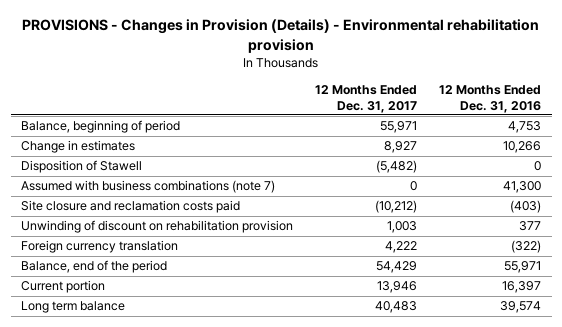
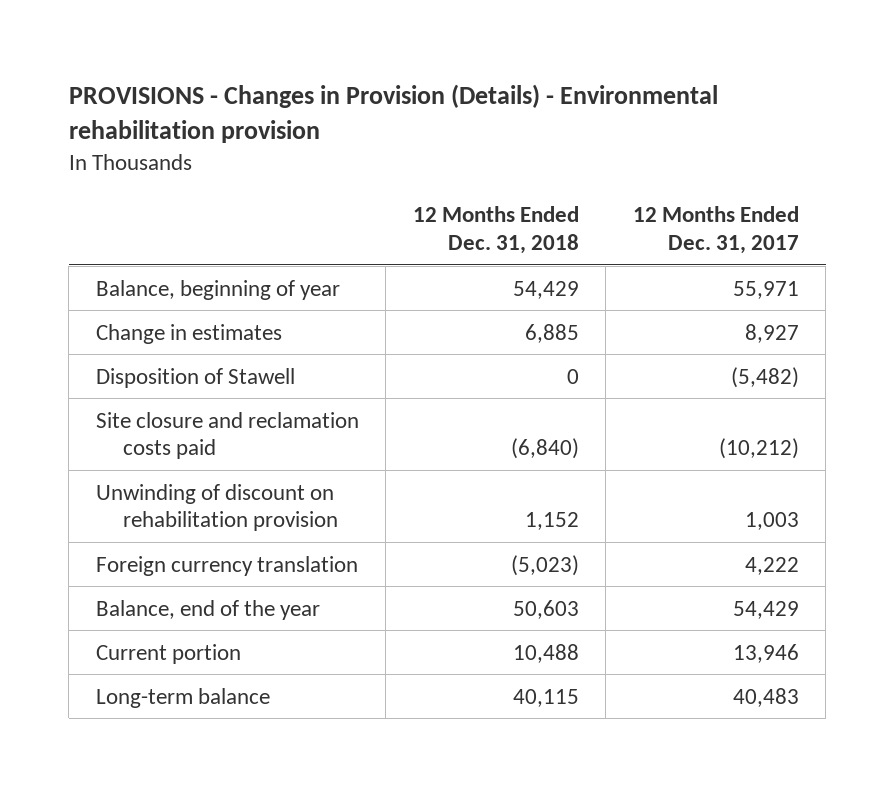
- | 12 Months Ended Dec. 31, 2017 | 12 Months Ended Dec. 31, 2016
+ | 12 Months Ended Dec. 31, 2018 | 12 Months Ended Dec. 31, 2017
- Balance, beginning of period | 55,971 | 4,753
+ Balance, beginning of year | 54,429 | 55,971
- Assumed with business combinations (note 7) | 0 | 41,300
- Balance, end of the period | 54,429 | 55,971
+ Balance, end of the year | 50,603 | 54,429
- Long term balance | 40,483 | 39,574
+ Long-term balance | 40,115 | 40,483

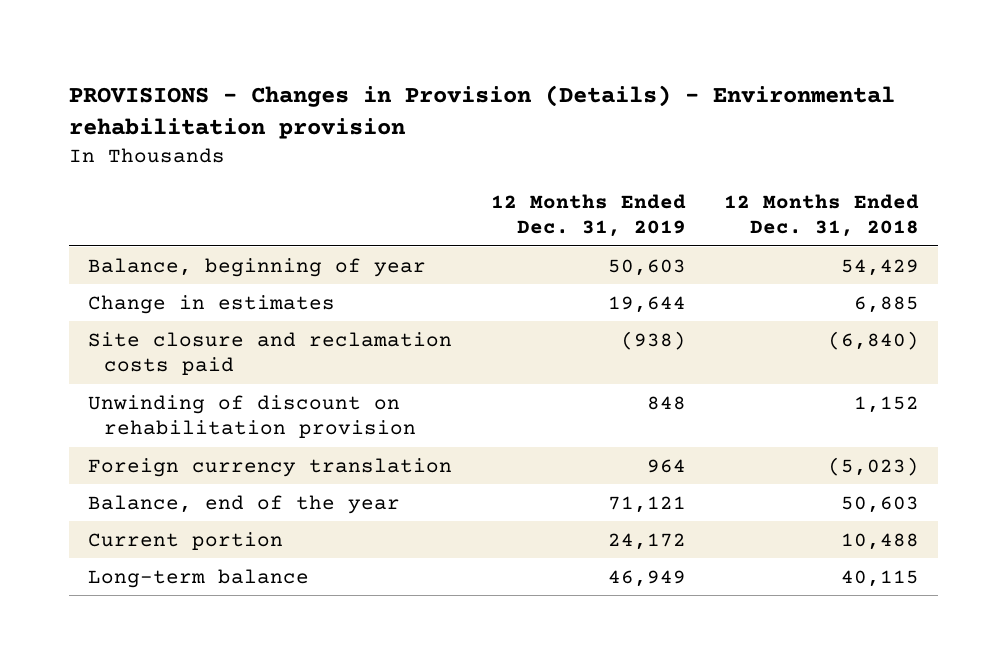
- | 12 Months Ended Dec. 31, 2018 | 12 Months Ended Dec. 31, 2017
+ | 12 Months Ended Dec. 31, 2019 | 12 Months Ended Dec. 31, 2018
- Disposition of Stawell | 0 | (5,482)

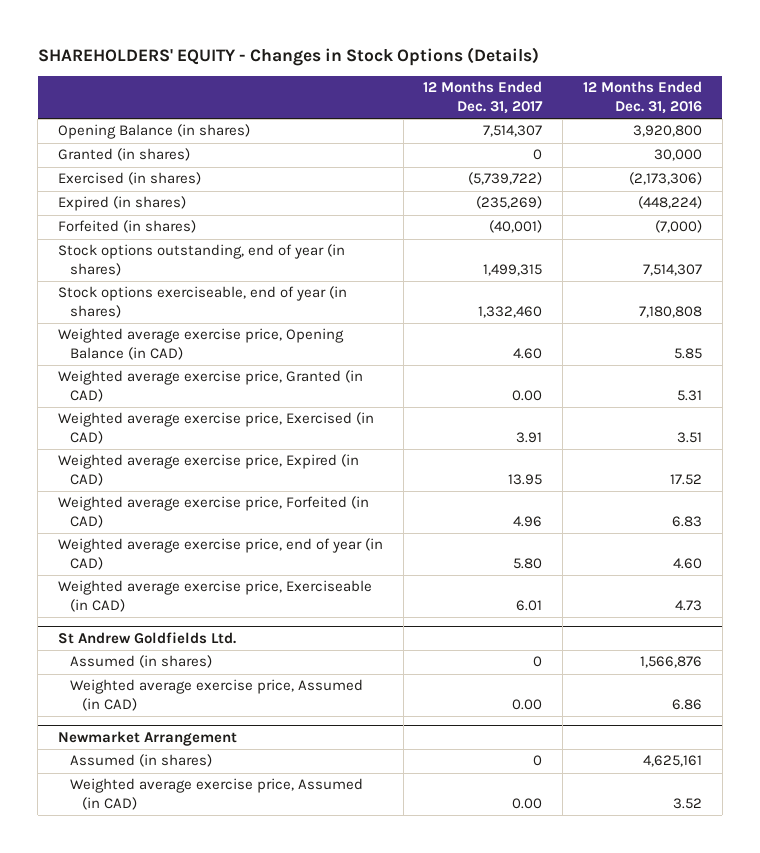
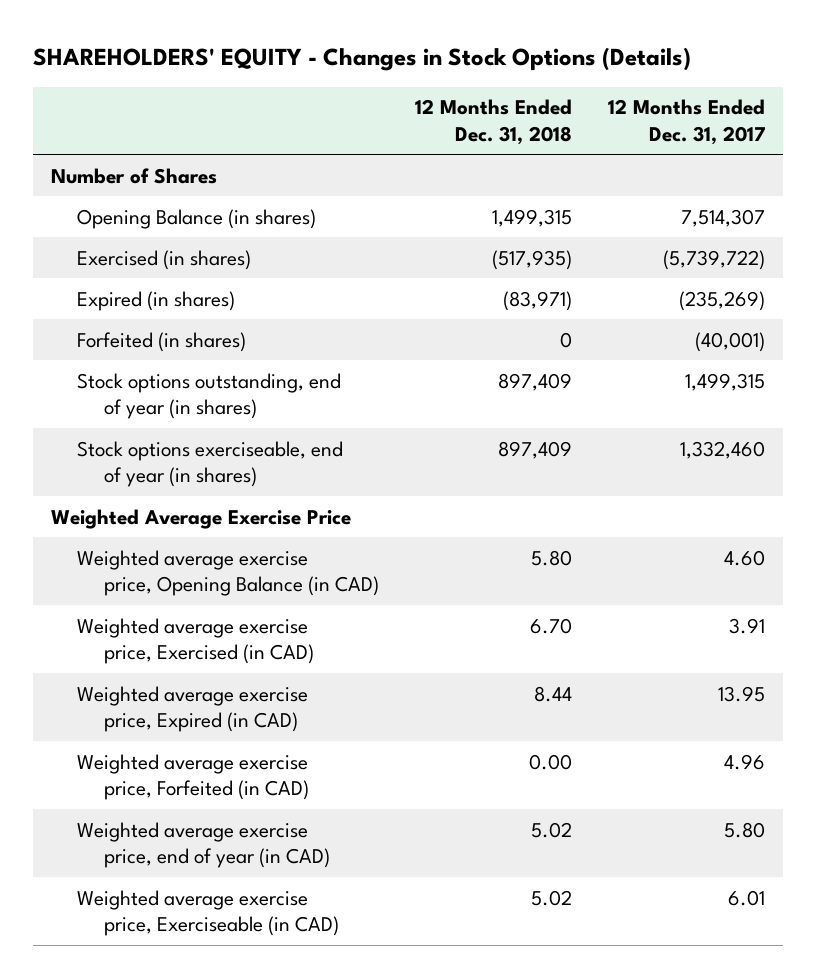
- | 12 Months Ended Dec. 31, 2017 | 12 Months Ended Dec. 31, 2016
+ | 12 Months Ended Dec. 31, 2018 | 12 Months Ended Dec. 31, 2017
+ Number of Shares
- Granted (in shares) | 0 | 30,000
+ Weighted Average Exercise Price
- Weighted average exercise price, Granted (in CAD) | 0.00 | 5.31
- St Andrew Goldfields Ltd.
- Assumed (in shares) | 0 | 1,566,876
- Weighted average exercise price, Assumed (in CAD) | 0.00 | 6.86
- Newmarket Arrangement
- Assumed (in shares) | 0 | 4,625,161
- Weighted average exercise price, Assumed (in CAD) | 0.00 | 3.52

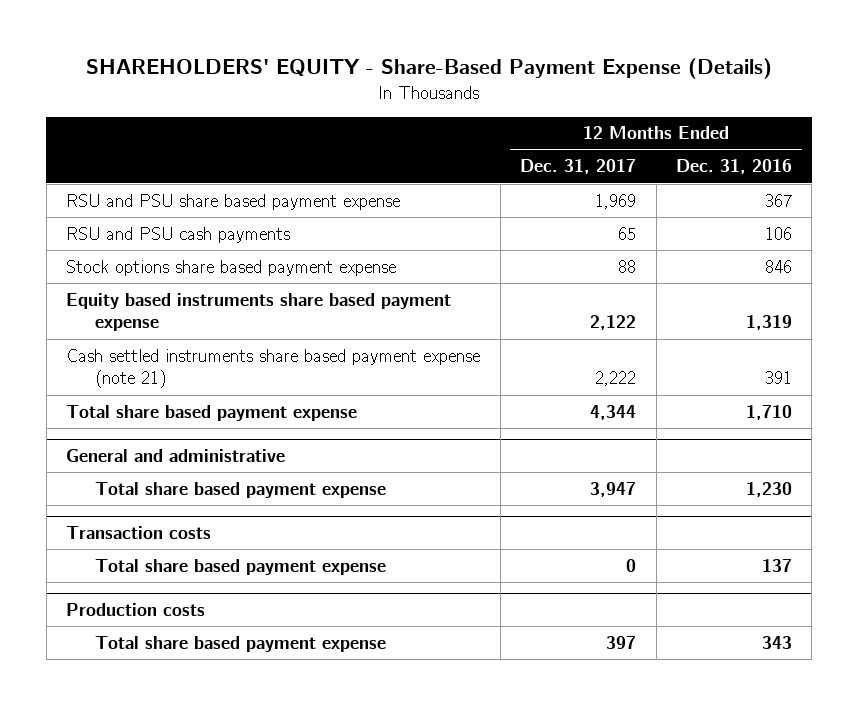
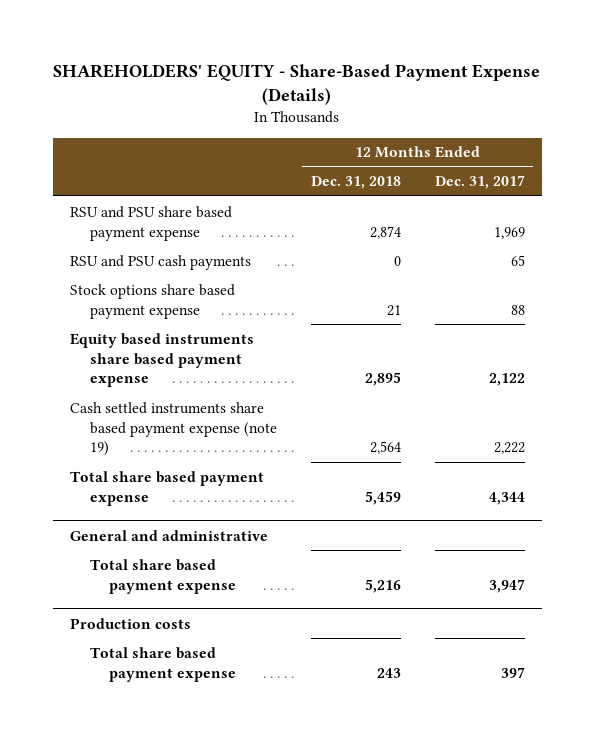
- | 12 Months Ended Dec. 31, 2017 | 12 Months Ended Dec. 31, 2016
+ | 12 Months Ended Dec. 31, 2018 | 12 Months Ended Dec. 31, 2017
- Cash settled instruments share based payment expense (note 21) | 2,222 | 391
+ Cash settled instruments share based payment expense (note 19) | 2,564 | 2,222
- Transaction costs
- Total share based payment expense | 0 | 137

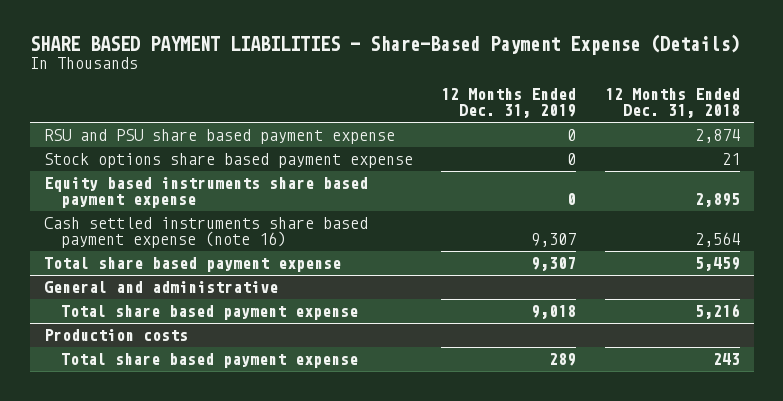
- SHAREHOLDERS' EQUITY - Share-Based Payment Expense (Details)
+ SHARE BASED PAYMENT LIABILITIES - Share-Based Payment Expense (Details)
- | 12 Months Ended Dec. 31, 2018 | 12 Months Ended Dec. 31, 2017
+ | 12 Months Ended Dec. 31, 2019 | 12 Months Ended Dec. 31, 2018
- RSU and PSU cash payments | 0 | 65
- Cash settled instruments share based payment expense (note 19) | 2,564 | 2,222
+ Cash settled instruments share based payment expense (note 16) | 9,307 | 2,564

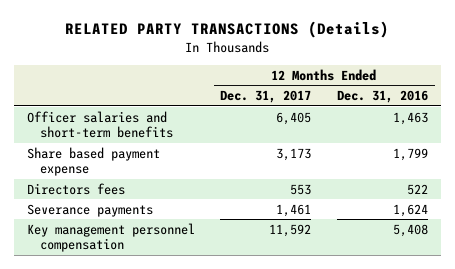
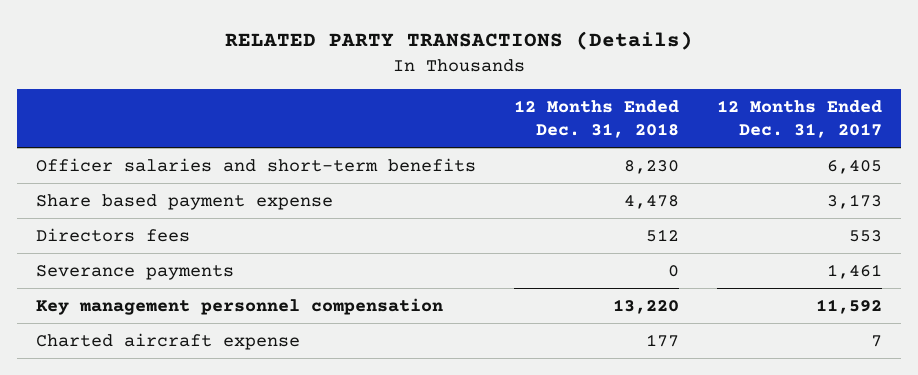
- | 12 Months Ended Dec. 31, 2017 | 12 Months Ended Dec. 31, 2016
+ | 12 Months Ended Dec. 31, 2018 | 12 Months Ended Dec. 31, 2017
+ Charted aircraft expense | 177 | 7

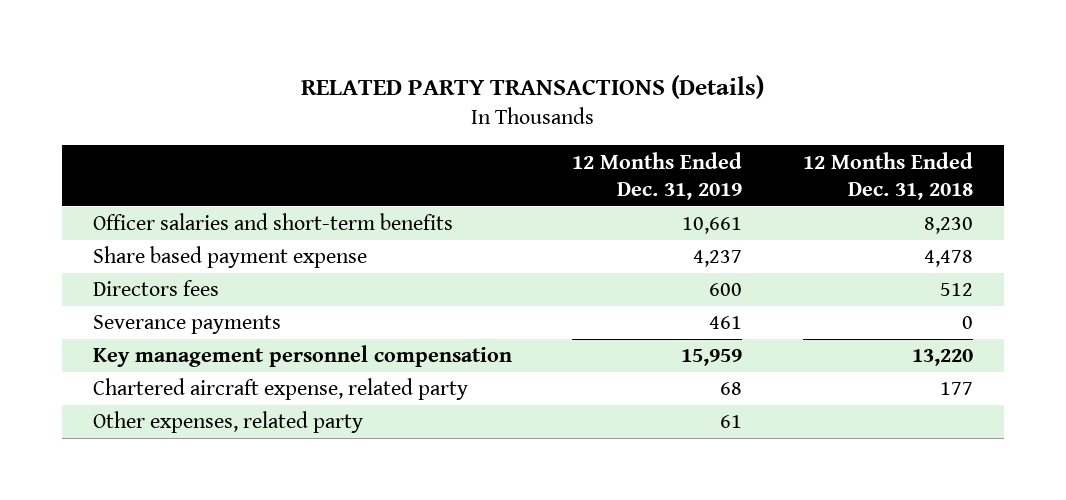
- | 12 Months Ended Dec. 31, 2018 | 12 Months Ended Dec. 31, 2017
+ | 12 Months Ended Dec. 31, 2019 | 12 Months Ended Dec. 31, 2018
- Charted aircraft expense | 177 | 7
+ Chartered aircraft expense, related party | 68 | 177
+ Other expenses, related party | 61 |

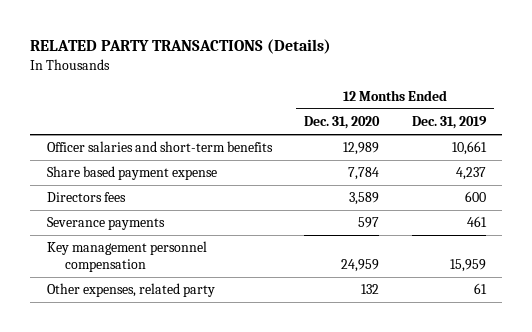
- | 12 Months Ended Dec. 31, 2019 | 12 Months Ended Dec. 31, 2018
+ | 12 Months Ended Dec. 31, 2020 | 12 Months Ended Dec. 31, 2019
- Chartered aircraft expense, related party | 68 | 177

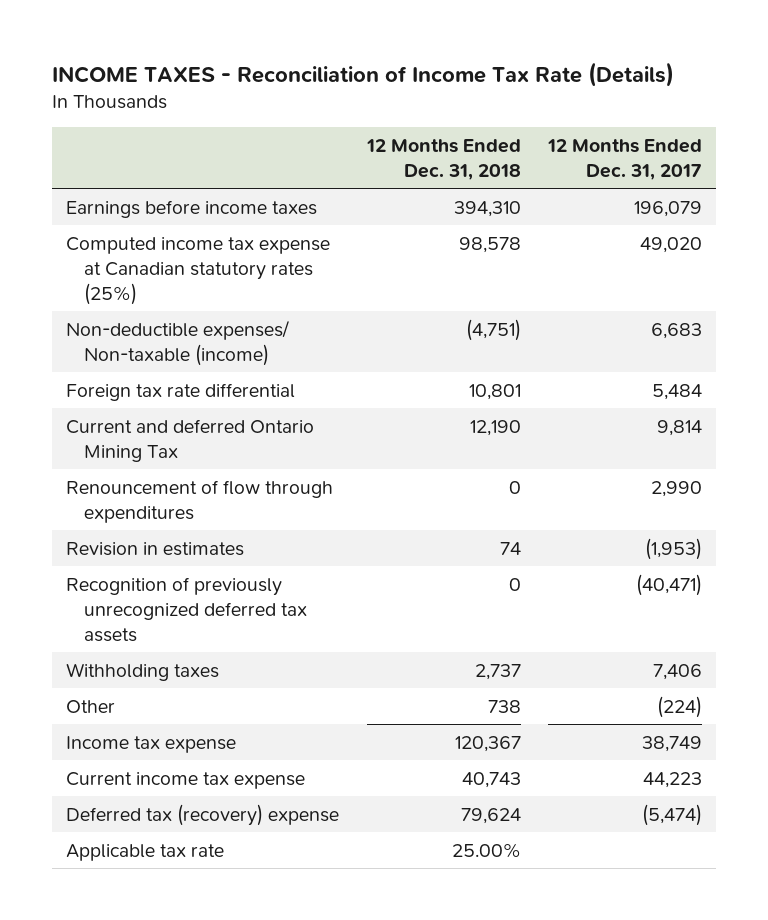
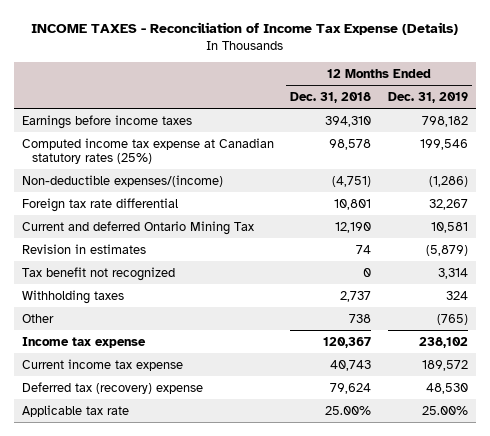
- INCOME TAXES - Reconciliation of Income Tax Rate (Details)
+ INCOME TAXES - Reconciliation of Income Tax Expense (Details)
- | 12 Months Ended Dec. 31, 2018 | 12 Months Ended Dec. 31, 2017
+ | 12 Months Ended Dec. 31, 2018 | 12 Months Ended Dec. 31, 2019
- Non-deductible expenses/ Non-taxable (income) | (4,751) | 6,683
+ Non-deductible expenses/(income) | (4,751) | (1,286)
- Renouncement of flow through expenditures | 0 | 2,990
- Recognition of previously unrecognized deferred tax assets | 0 | (40,471)
+ Tax benefit not recognized | 0 | 3,314

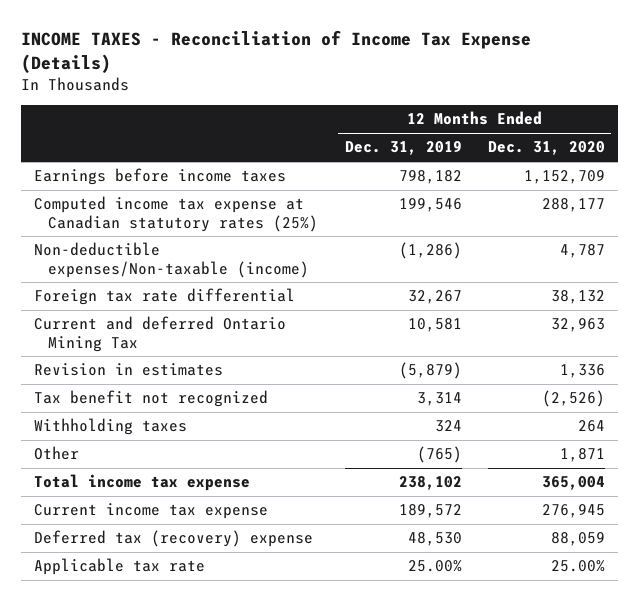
- | 12 Months Ended Dec. 31, 2018 | 12 Months Ended Dec. 31, 2019
+ | 12 Months Ended Dec. 31, 2019 | 12 Months Ended Dec. 31, 2020
- Non-deductible expenses/(income) | (4,751) | (1,286)
+ Non-deductible expenses/Non-taxable (income) | (1,286) | 4,787
- Income tax expense | 120,367 | 238,102
+ Total income tax expense | 238,102 | 365,004

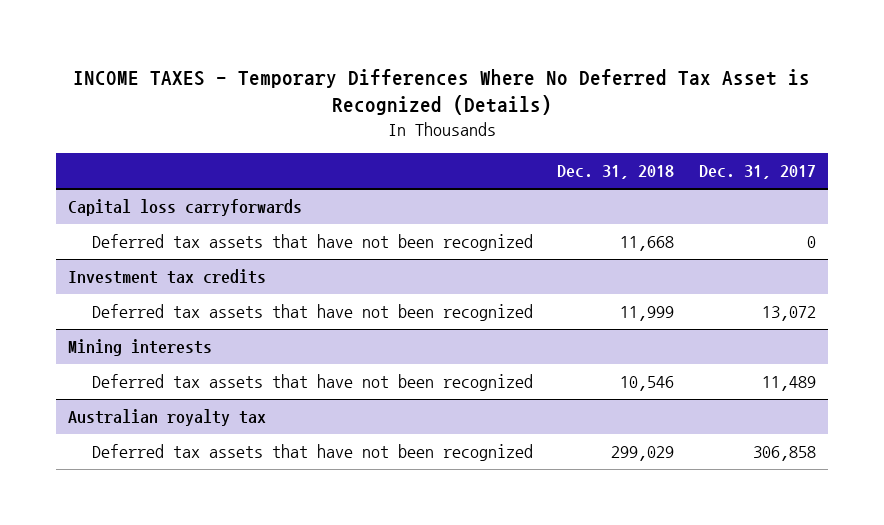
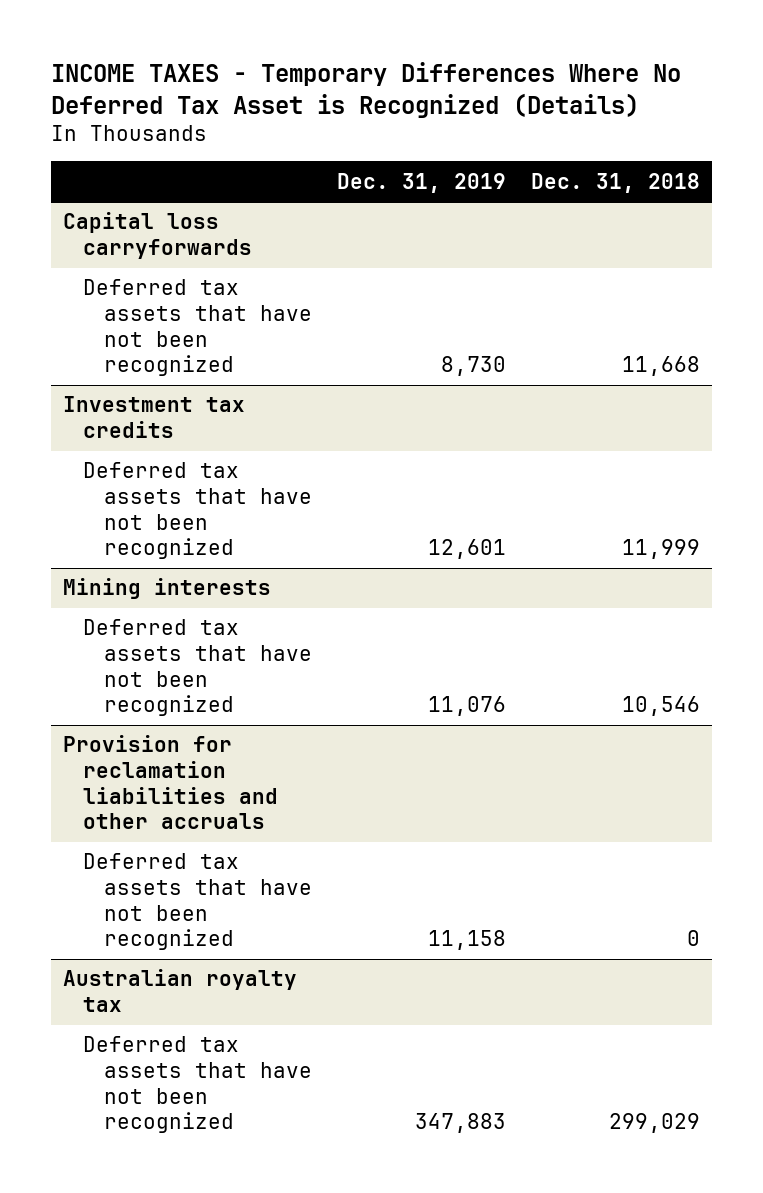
- | Dec. 31, 2018 | Dec. 31, 2017
+ | Dec. 31, 2019 | Dec. 31, 2018
+ Provision for reclamation liabilities and other accruals
+ Deferred tax assets that have not been recognized | 11,158 | 0

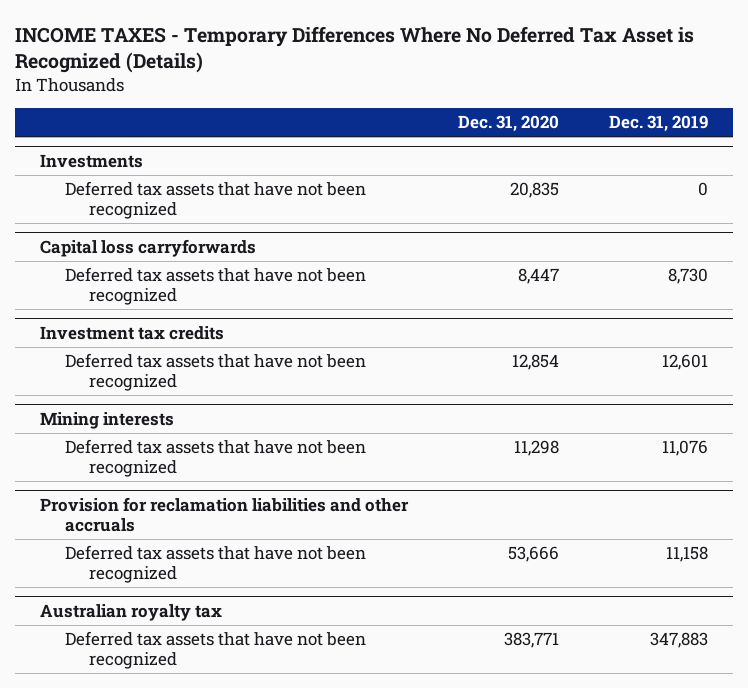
- | Dec. 31, 2019 | Dec. 31, 2018
+ | Dec. 31, 2020 | Dec. 31, 2019
+ Investments
+ Deferred tax assets that have not been recognized | 20,835 | 0

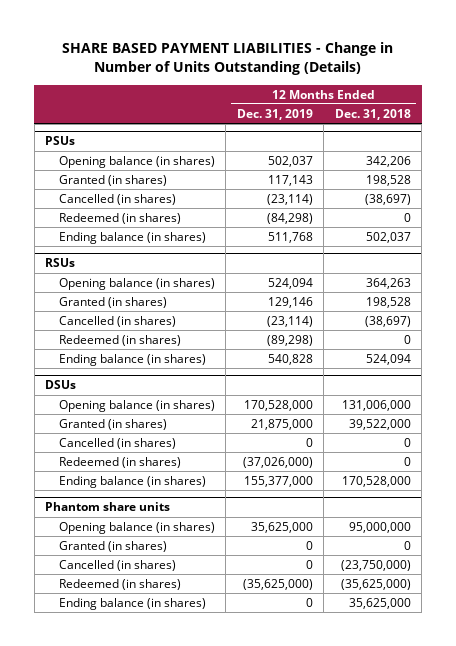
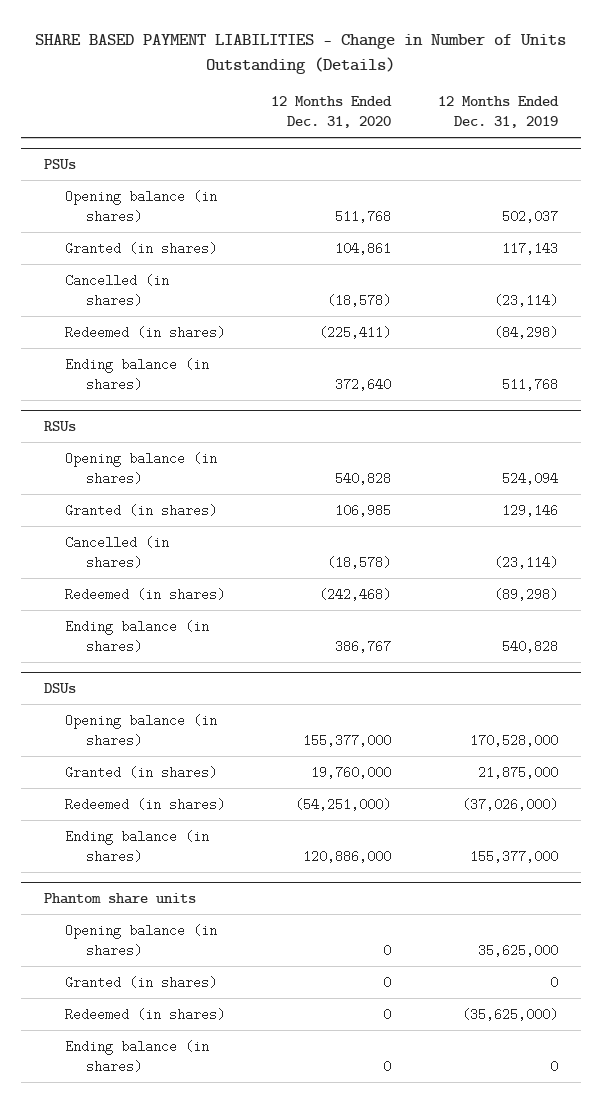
- | 12 Months Ended Dec. 31, 2019 | 12 Months Ended Dec. 31, 2018
+ | 12 Months Ended Dec. 31, 2020 | 12 Months Ended Dec. 31, 2019
@ DSUs
- Cancelled (in shares) | 0 | 0
@ Phantom share units
- Cancelled (in shares) | 0 | (23,750,000)

